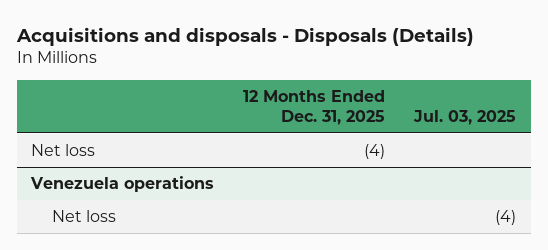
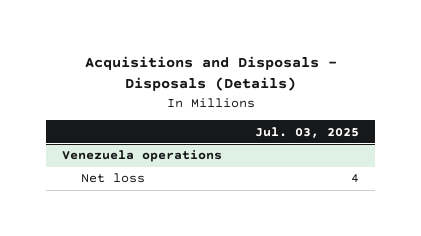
- Acquisitions and disposals - Disposals (Details)
+ Acquisitions and Disposals - Disposals (Details)
- | 12 Months Ended Dec. 31, 2025 | Jul. 03, 2025
+ | Jul. 03, 2025
- Net loss | (4) |
@ Venezuela operations
- Net loss | | (4)
+ Net loss | 4

